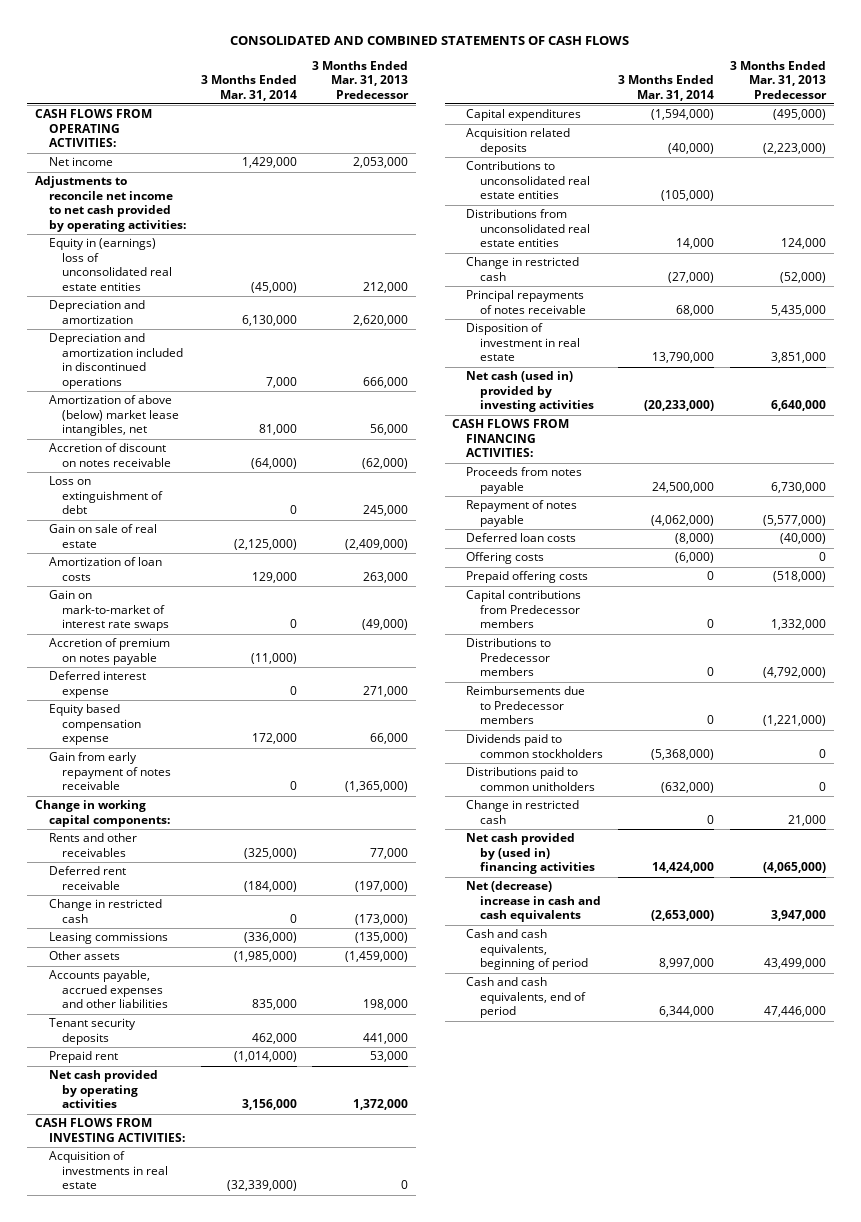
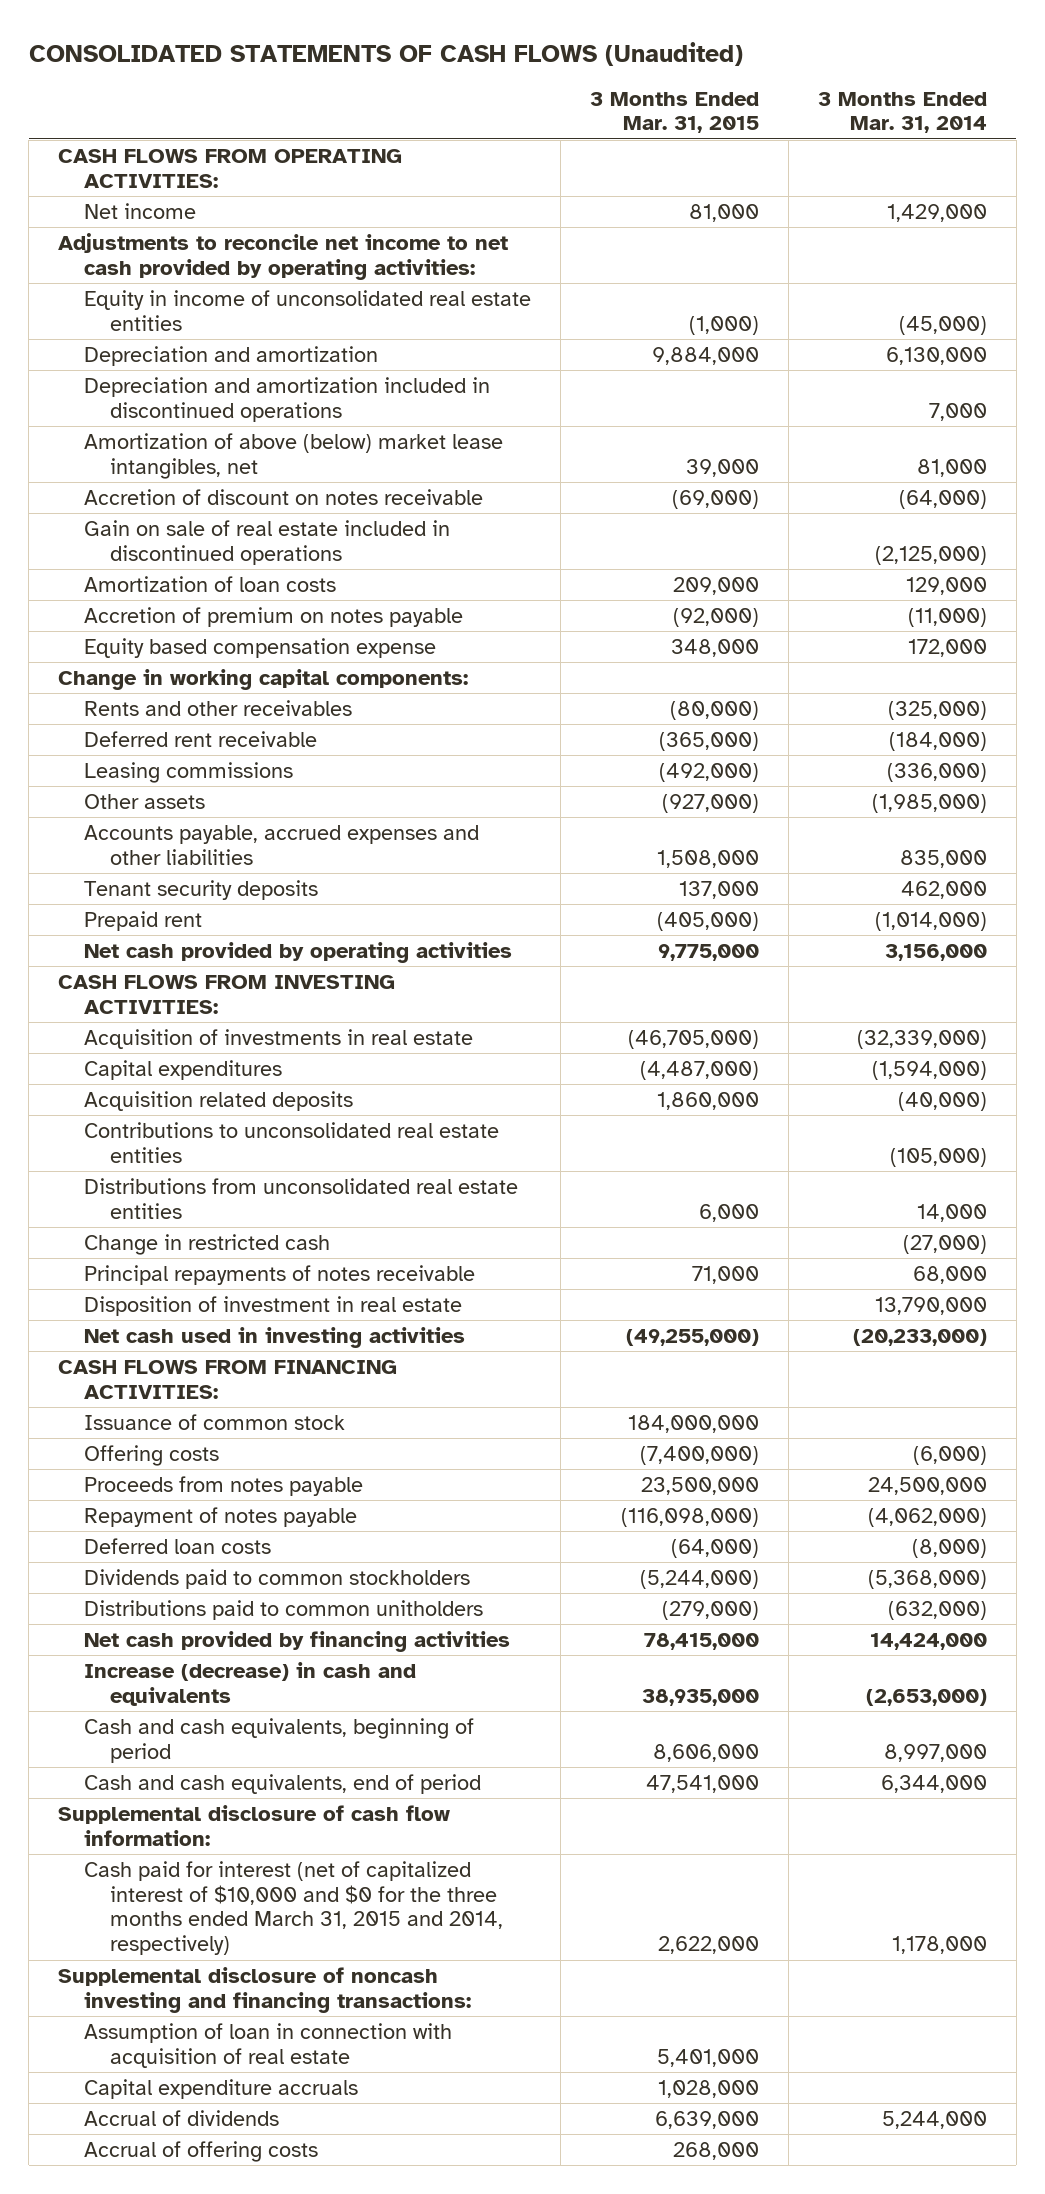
- CONSOLIDATED AND COMBINED STATEMENTS OF CASH FLOWS
+ CONSOLIDATED STATEMENTS OF CASH FLOWS (Unaudited)
- | 3 Months Ended Mar. 31, 2014 | 3 Months Ended Mar. 31, 2013 Predecessor
+ | 3 Months Ended Mar. 31, 2015 | 3 Months Ended Mar. 31, 2014
- Equity in (earnings) loss of unconsolidated real estate entities | (45,000) | 212,000
+ Equity in income of unconsolidated real estate entities | (1,000) | (45,000)
- Loss on extinguishment of debt | 0 | 245,000
- Gain on sale of real estate | (2,125,000) | (2,409,000)
+ Gain on sale of real estate included in discontinued operations | | (2,125,000)
- Gain on mark-to-market of interest rate swaps | 0 | (49,000)
- Deferred interest expense | 0 | 271,000
- Gain from early repayment of notes receivable | 0 | (1,365,000)
- Change in restricted cash | 0 | (173,000)
- Net cash (used in) provided by investing activities | (20,233,000) | 6,640,000
+ Net cash used in investing activities | (49,255,000) | (20,233,000)
+ Issuance of common stock | 184,000,000 |
moved up: Offering costs | (7,400,000) | (6,000)
- Prepaid offering costs | 0 | (518,000)
- Capital contributions from Predecessor members | 0 | 1,332,000
- Distributions to Predecessor members | 0 | (4,792,000)
- Reimbursements due to Predecessor members | 0 | (1,221,000)
- Change in restricted cash | 0 | 21,000
- Net cash provided by (used in) financing activities | 14,424,000 | (4,065,000)
- Net (decrease) increase in cash and cash equivalents | (2,653,000) | 3,947,000
+ Net cash provided by financing activities | 78,415,000 | 14,424,000
+ Increase (decrease) in cash and equivalents | 38,935,000 | (2,653,000)
+ Supplemental disclosure of cash flow information:
+ Cash paid for interest (net of capitalized interest of $10,000 and $0 for the three months ended March 31, 2015 and 2014, respectively) | 2,622,000 | 1,178,000
+ Supplemental disclosure of noncash investing and financing transactions:
+ Assumption of loan in connection with acquisition of real estate | 5,401,000 |
+ Capital expenditure accruals | 1,028,000 |
+ Accrual of dividends | 6,639,000 | 5,244,000
+ Accrual of offering costs | 268,000 |

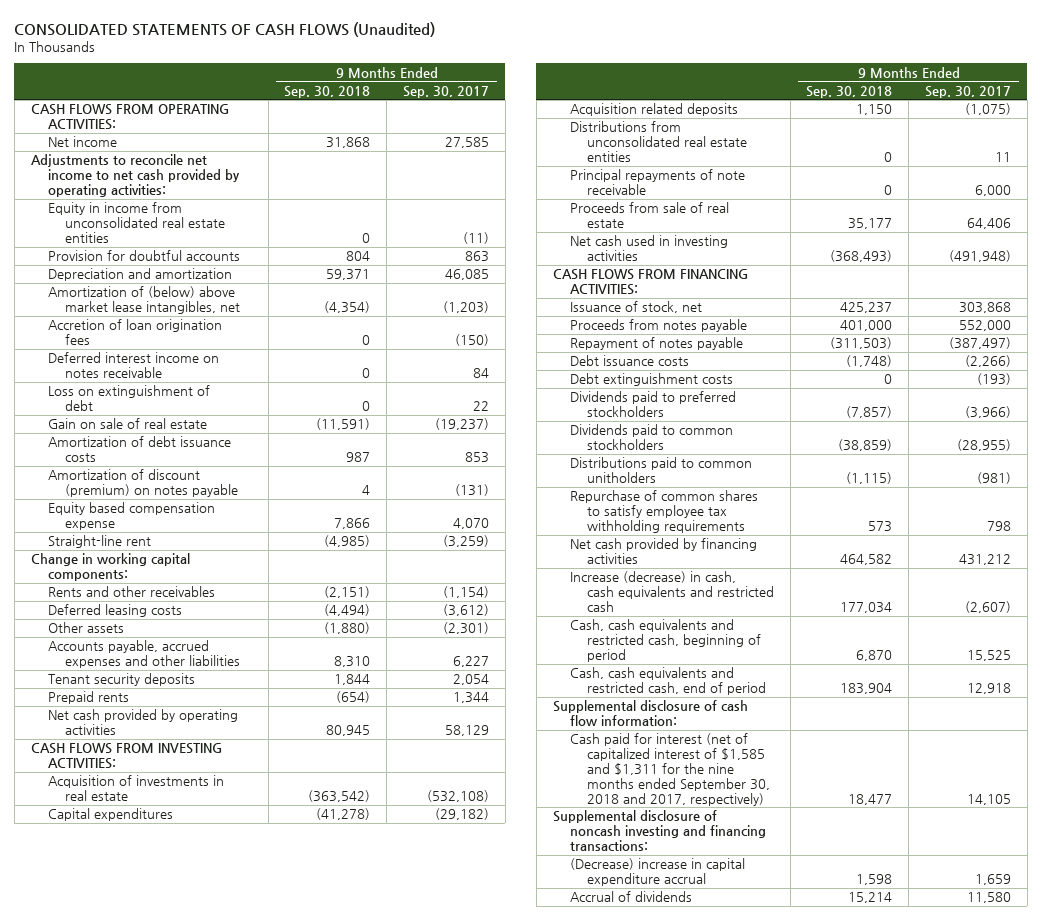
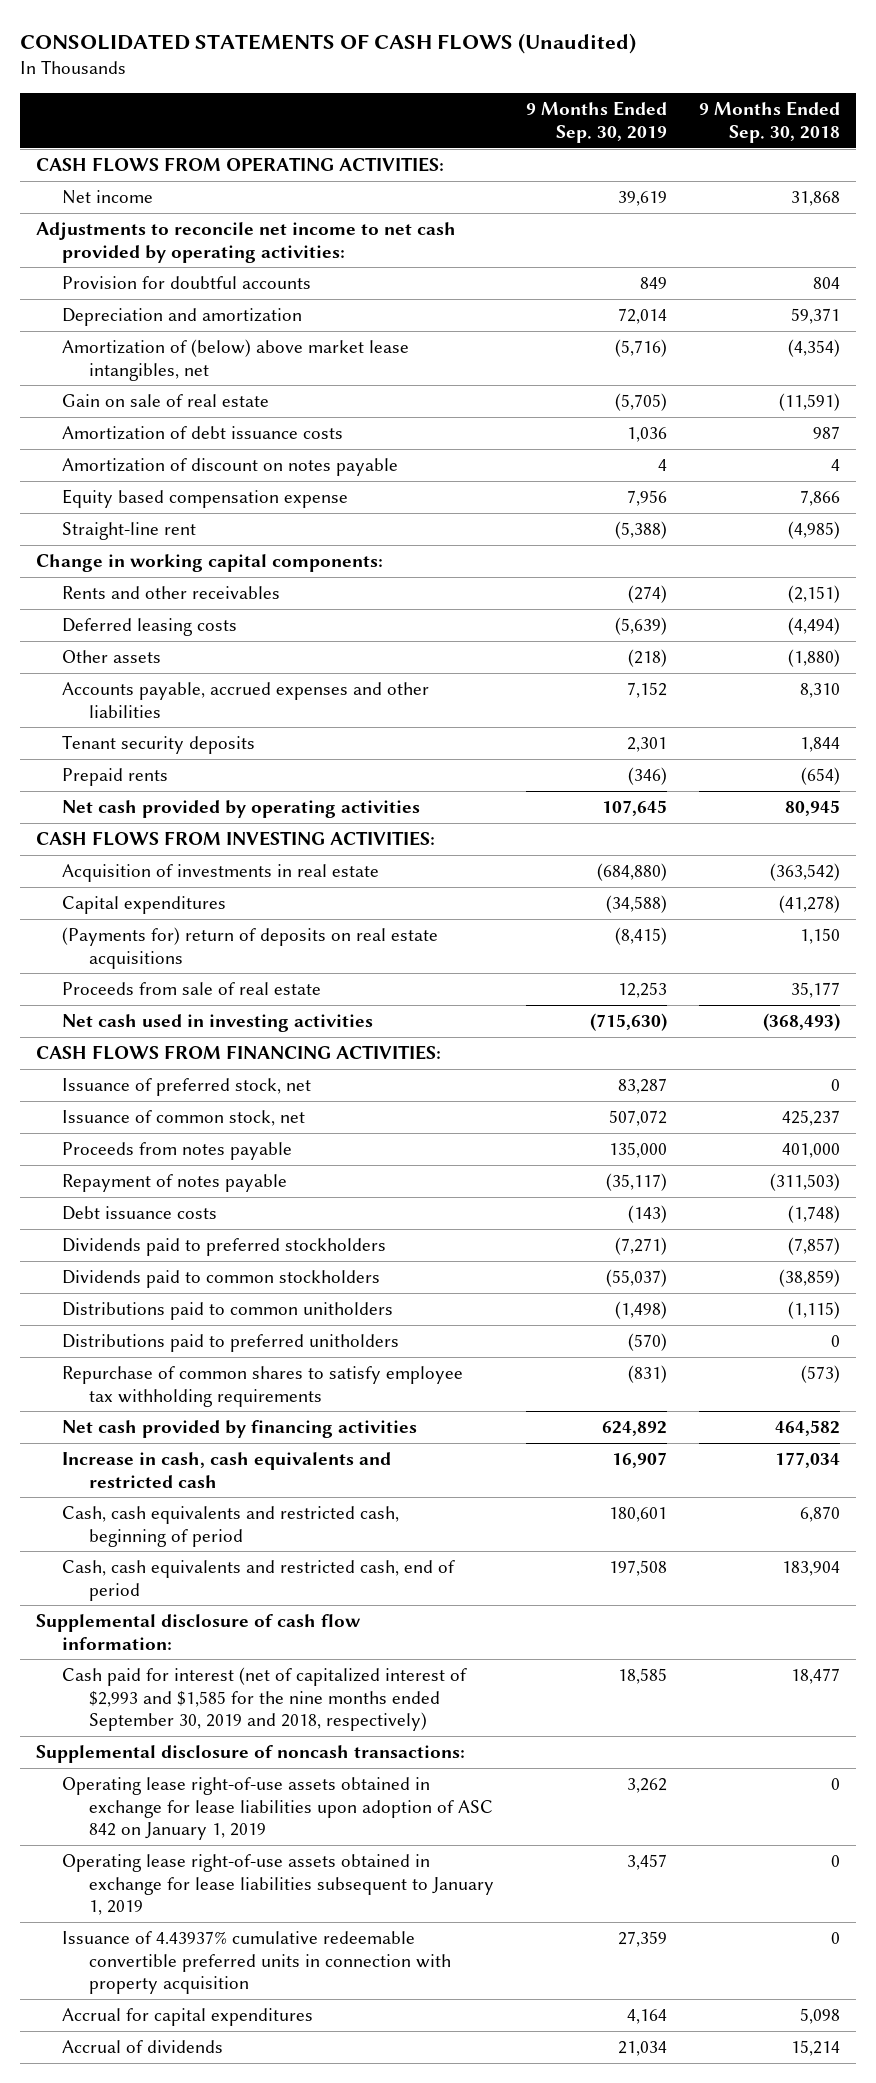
- | 9 Months Ended Sep. 30, 2018 | 9 Months Ended Sep. 30, 2017
+ | 9 Months Ended Sep. 30, 2019 | 9 Months Ended Sep. 30, 2018
- Equity in income from unconsolidated real estate entities | 0 | (11)
- Accretion of loan origination fees | 0 | (150)
- Deferred interest income on notes receivable | 0 | 84
- Loss on extinguishment of debt | 0 | 22
- Amortization of discount (premium) on notes payable | 4 | (131)
+ Amortization of discount on notes payable | 4 | 4
- Acquisition related deposits | 1,150 | (1,075)
- Distributions from unconsolidated real estate entities | 0 | 11
- Principal repayments of note receivable | 0 | 6,000
+ (Payments for) return of deposits on real estate acquisitions | (8,415) | 1,150
- Issuance of stock, net | 425,237 | 303,868
+ Issuance of preferred stock, net | 83,287 | 0
+ Issuance of common stock, net | 507,072 | 425,237
- Debt extinguishment costs | 0 | (193)
- Repurchase of common shares to satisfy employee tax withholding requirements | 573 | 798
+ Distributions paid to preferred unitholders | (570) | 0
+ Repurchase of common shares to satisfy employee tax withholding requirements | (831) | (573)
- Increase (decrease) in cash, cash equivalents and restricted cash | 177,034 | (2,607)
+ Increase in cash, cash equivalents and restricted cash | 16,907 | 177,034
- Cash paid for interest (net of capitalized interest of $1,585 and $1,311 for the nine months ended September 30, 2018 and 2017, respectively) | 18,477 | 14,105
- Supplemental disclosure of noncash investing and financing transactions:
- (Decrease) increase in capital expenditure accrual | 1,598 | 1,659
+ Cash paid for interest (net of capitalized interest of $2,993 and $1,585 for the nine months ended September 30, 2019 and 2018, respectively) | 18,585 | 18,477
+ Supplemental disclosure of noncash transactions:
+ Operating lease right-of-use assets obtained in exchange for lease liabilities upon adoption of ASC 842 on January 1, 2019 | 3,262 | 0
+ Operating lease right-of-use assets obtained in exchange for lease liabilities subsequent to January 1, 2019 | 3,457 | 0
+ Issuance of 4.43937% cumulative redeemable convertible preferred units in connection with property acquisition | 27,359 | 0
+ Accrual for capital expenditures | 4,164 | 5,098

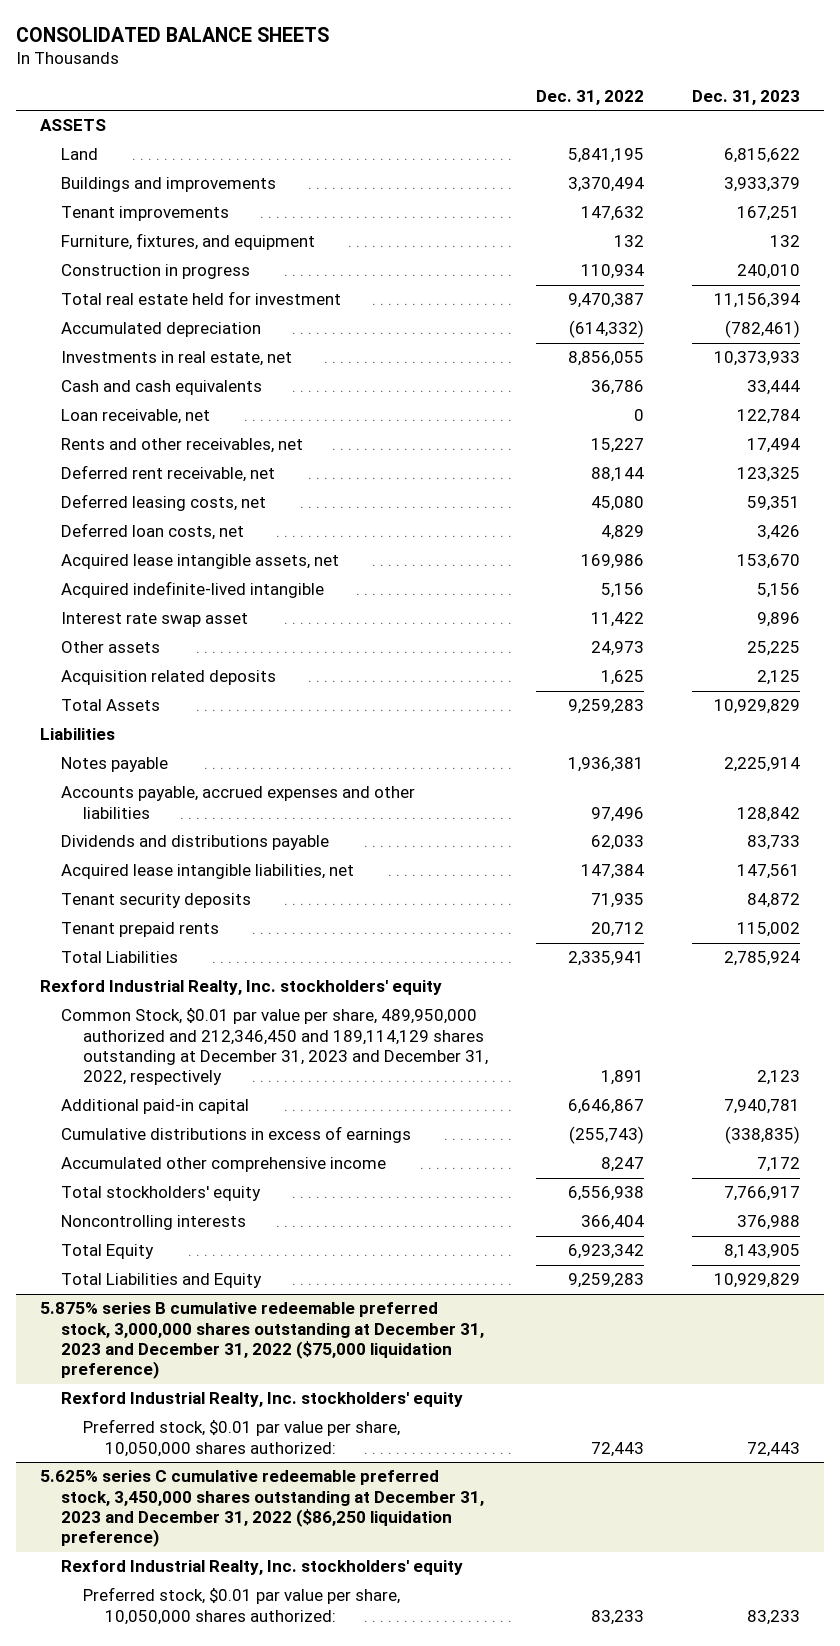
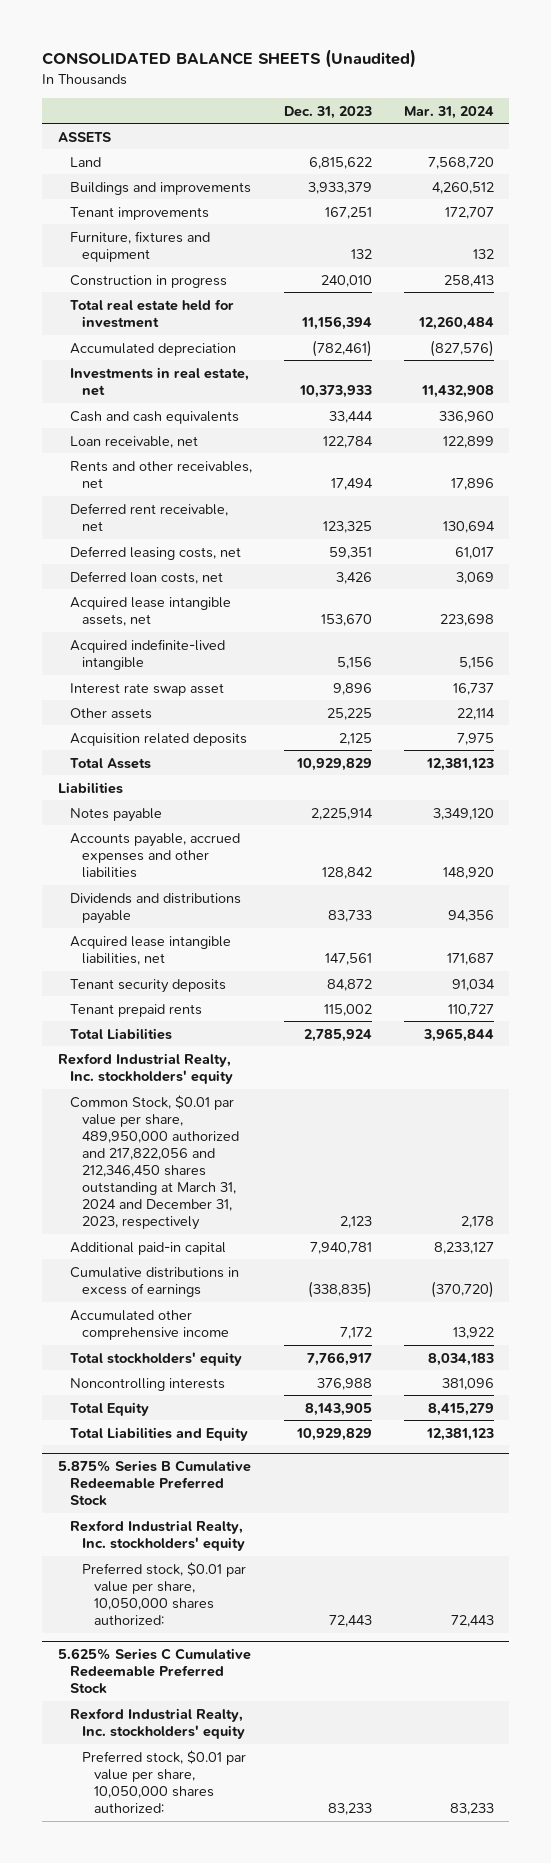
- CONSOLIDATED BALANCE SHEETS
+ CONSOLIDATED BALANCE SHEETS (Unaudited)
- | Dec. 31, 2022 | Dec. 31, 2023
+ | Dec. 31, 2023 | Mar. 31, 2024
- Furniture, fixtures, and equipment | 132 | 132
+ Furniture, fixtures and equipment | 132 | 132
- Common Stock, $0.01 par value per share, 489,950,000 authorized and 212,346,450 and 189,114,129 shares outstanding at December 31, 2023 and December 31, 2022, respectively | 1,891 | 2,123
+ Common Stock, $0.01 par value per share, 489,950,000 authorized and 217,822,056 and 212,346,450 shares outstanding at March 31, 2024 and December 31, 2023, respectively | 2,123 | 2,178
- 5.875% series B cumulative redeemable preferred stock, 3,000,000 shares outstanding at December 31, 2023 and December 31, 2022 ($75,000 liquidation preference)
+ 5.875% Series B Cumulative Redeemable Preferred Stock
- 5.625% series C cumulative redeemable preferred stock, 3,450,000 shares outstanding at December 31, 2023 and December 31, 2022 ($86,250 liquidation preference)
+ 5.625% Series C Cumulative Redeemable Preferred Stock

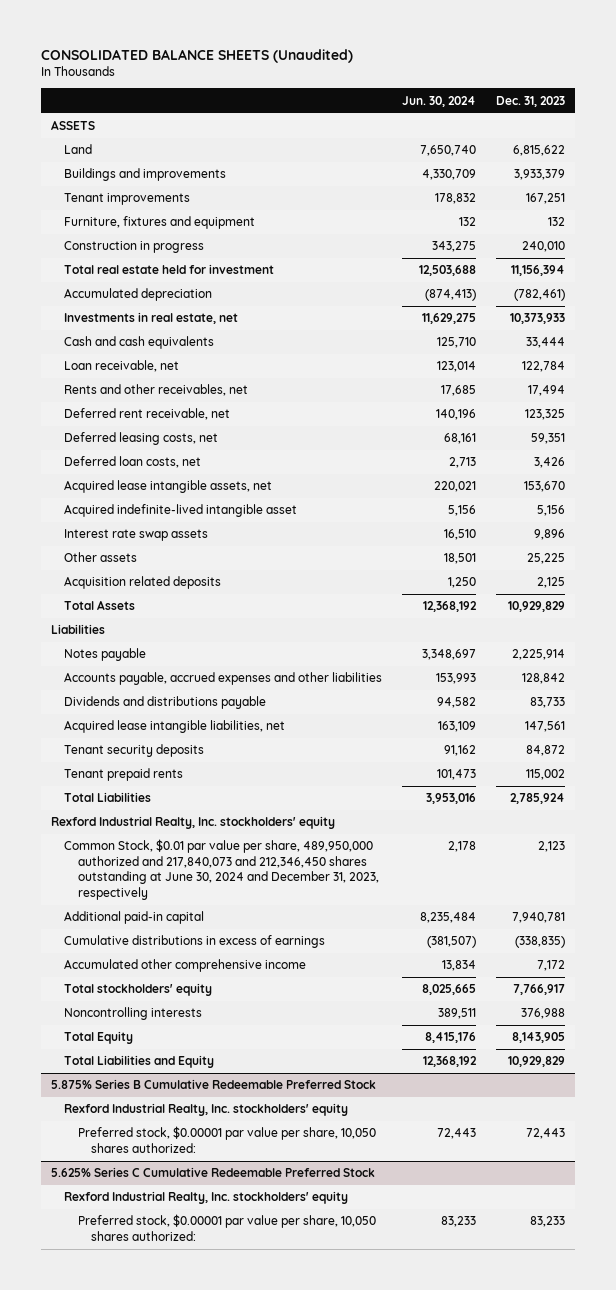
- | Dec. 31, 2023 | Mar. 31, 2024
+ | Jun. 30, 2024 | Dec. 31, 2023
- Acquired indefinite-lived intangible | 5,156 | 5,156
- Interest rate swap asset | 9,896 | 16,737
+ Acquired indefinite-lived intangible asset | 5,156 | 5,156
+ Interest rate swap assets | 16,510 | 9,896
- Common Stock, $0.01 par value per share, 489,950,000 authorized and 217,822,056 and 212,346,450 shares outstanding at March 31, 2024 and December 31, 2023, respectively | 2,123 | 2,178
+ Common Stock, $0.01 par value per share, 489,950,000 authorized and 217,840,073 and 212,346,450 shares outstanding at June 30, 2024 and December 31, 2023, respectively | 2,178 | 2,123
@ 5.875% Series B Cumulative Redeemable Preferred Stock
- Preferred stock, $0.01 par value per share, 10,050,000 shares authorized: | 72,443 | 72,443
+ Preferred stock, $0.00001 par value per share, 10,050 shares authorized: | 72,443 | 72,443
@ 5.625% Series C Cumulative Redeemable Preferred Stock
- Preferred stock, $0.01 par value per share, 10,050,000 shares authorized: | 83,233 | 83,233
+ Preferred stock, $0.00001 par value per share, 10,050 shares authorized: | 83,233 | 83,233

